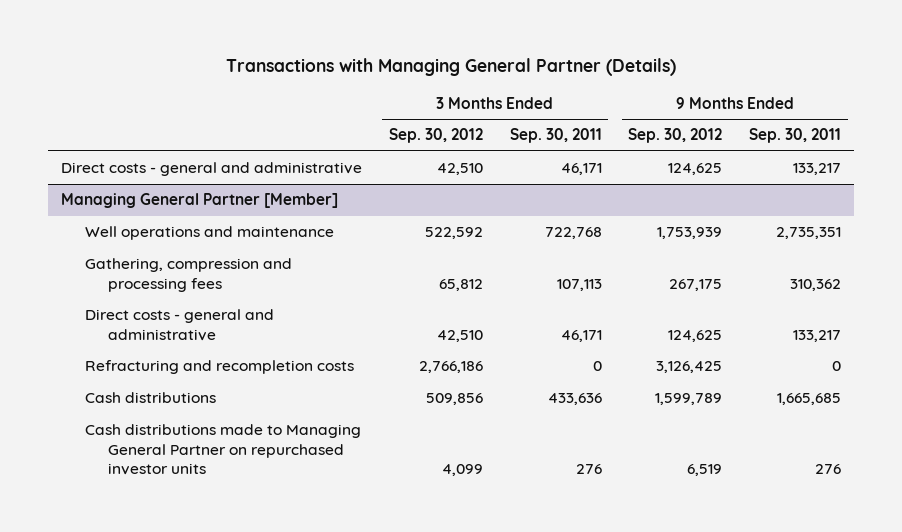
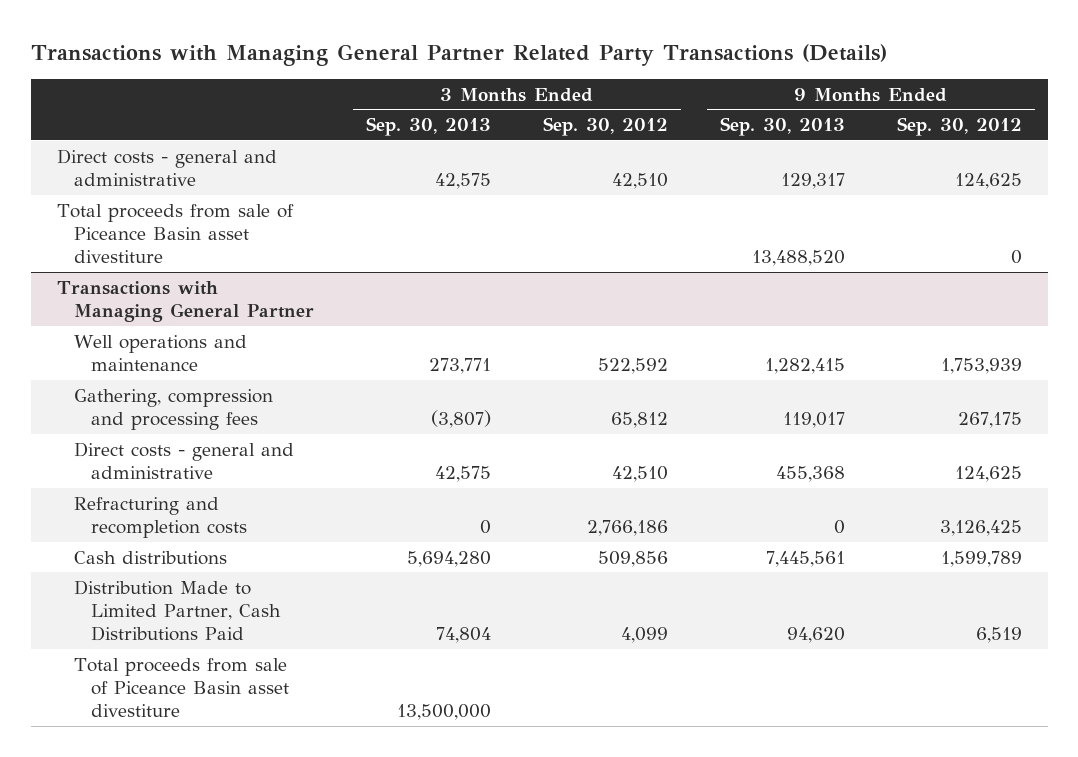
- Transactions with Managing General Partner (Details)
+ Transactions with Managing General Partner Related Party Transactions (Details)
- | 3 Months Ended Sep. 30, 2012 | 3 Months Ended Sep. 30, 2011 | 9 Months Ended Sep. 30, 2012 | 9 Months Ended Sep. 30, 2011
+ | 3 Months Ended Sep. 30, 2013 | 3 Months Ended Sep. 30, 2012 | 9 Months Ended Sep. 30, 2013 | 9 Months Ended Sep. 30, 2012
- Managing General Partner [Member]
+ Total proceeds from sale of Piceance Basin asset divestiture | | | 13,488,520 | 0
+ Transactions with Managing General Partner
- Cash distributions made to Managing General Partner on repurchased investor units | 4,099 | 276 | 6,519 | 276
+ Distribution Made to Limited Partner, Cash Distributions Paid | 74,804 | 4,099 | 94,620 | 6,519
+ Total proceeds from sale of Piceance Basin asset divestiture | 13,500,000 | | |

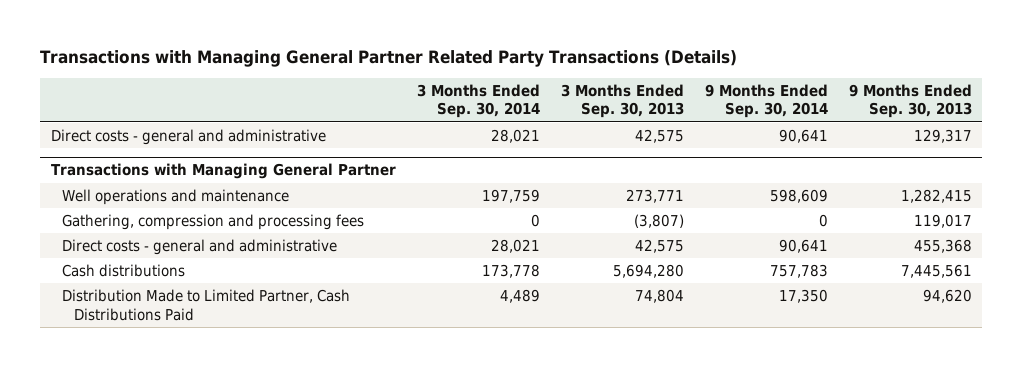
- | 3 Months Ended Sep. 30, 2013 | 3 Months Ended Sep. 30, 2012 | 9 Months Ended Sep. 30, 2013 | 9 Months Ended Sep. 30, 2012
+ | 3 Months Ended Sep. 30, 2014 | 3 Months Ended Sep. 30, 2013 | 9 Months Ended Sep. 30, 2014 | 9 Months Ended Sep. 30, 2013
- Total proceeds from sale of Piceance Basin asset divestiture | | | 13,488,520 | 0
@ Transactions with Managing General Partner
- Refracturing and recompletion costs | 0 | 2,766,186 | 0 | 3,126,425
- Total proceeds from sale of Piceance Basin asset divestiture | 13,500,000 | | |

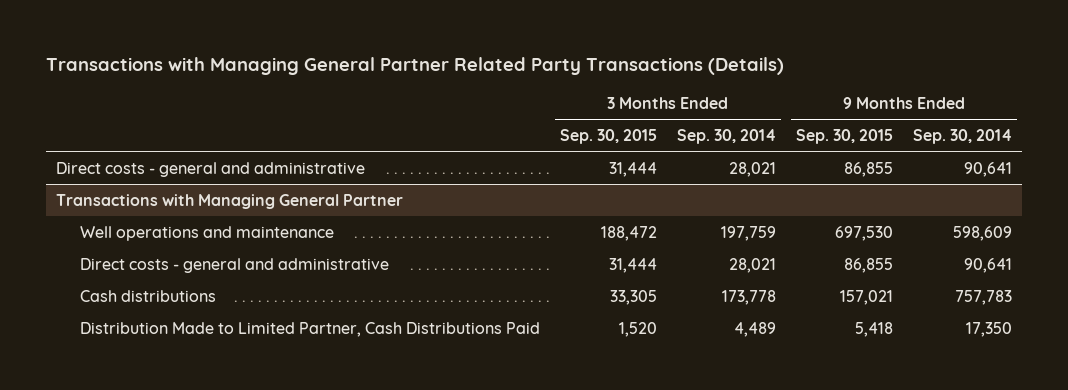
- | 3 Months Ended Sep. 30, 2014 | 3 Months Ended Sep. 30, 2013 | 9 Months Ended Sep. 30, 2014 | 9 Months Ended Sep. 30, 2013
+ | 3 Months Ended Sep. 30, 2015 | 3 Months Ended Sep. 30, 2014 | 9 Months Ended Sep. 30, 2015 | 9 Months Ended Sep. 30, 2014
@ Transactions with Managing General Partner
- Gathering, compression and processing fees | 0 | (3,807) | 0 | 119,017

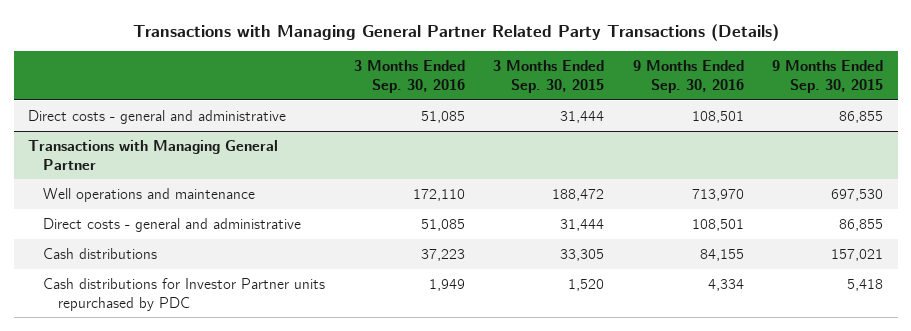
- | 3 Months Ended Sep. 30, 2015 | 3 Months Ended Sep. 30, 2014 | 9 Months Ended Sep. 30, 2015 | 9 Months Ended Sep. 30, 2014
+ | 3 Months Ended Sep. 30, 2016 | 3 Months Ended Sep. 30, 2015 | 9 Months Ended Sep. 30, 2016 | 9 Months Ended Sep. 30, 2015
@ Transactions with Managing General Partner
- Distribution Made to Limited Partner, Cash Distributions Paid | 1,520 | 4,489 | 5,418 | 17,350
+ Cash distributions for Investor Partner units repurchased by PDC | 1,949 | 1,520 | 4,334 | 5,418

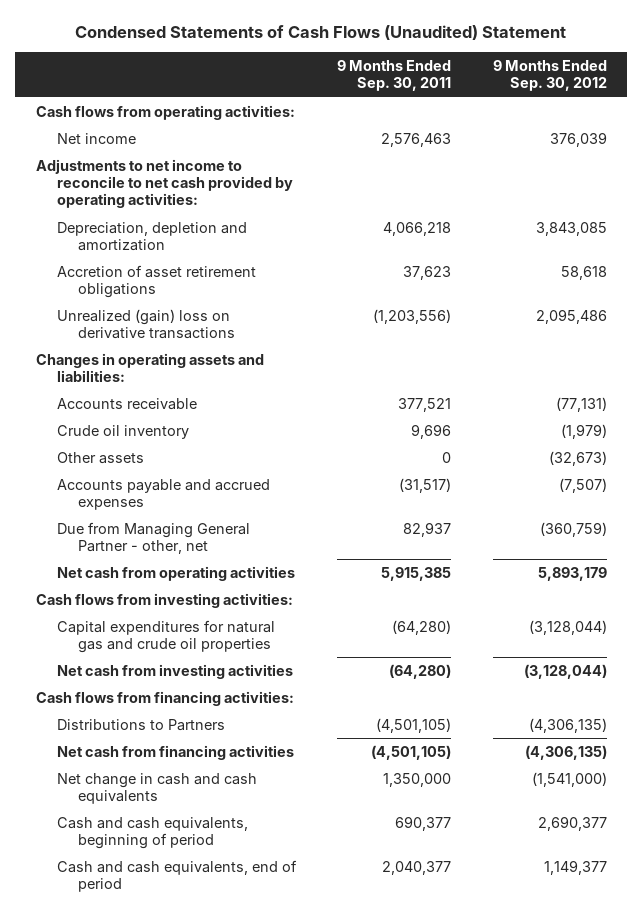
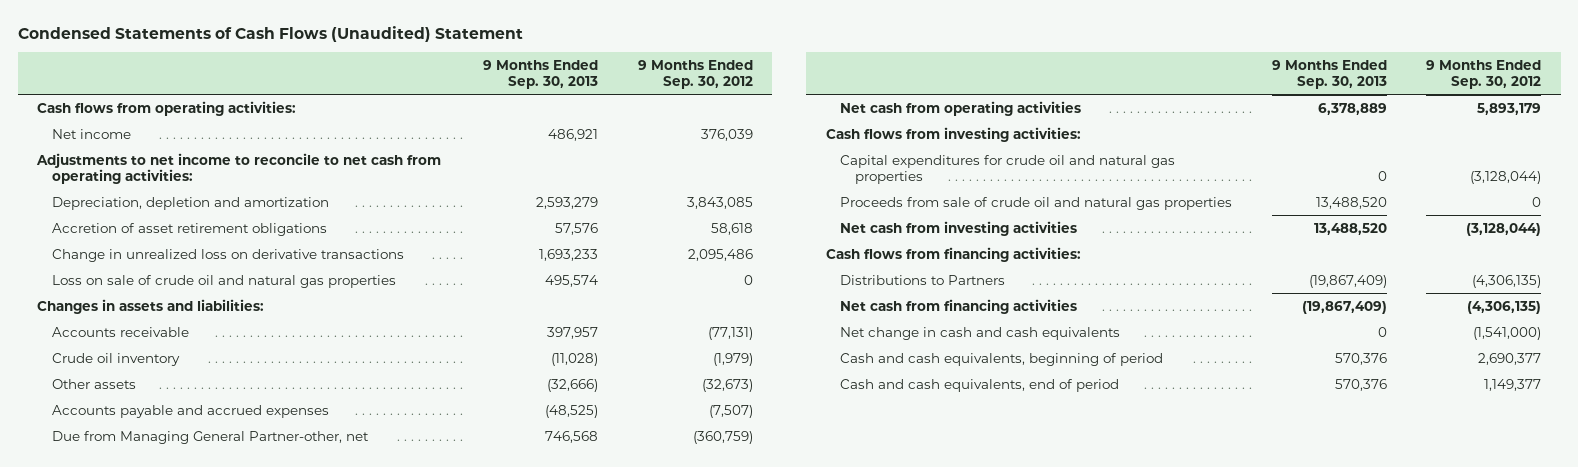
- | 9 Months Ended Sep. 30, 2011 | 9 Months Ended Sep. 30, 2012
+ | 9 Months Ended Sep. 30, 2013 | 9 Months Ended Sep. 30, 2012
- Adjustments to net income to reconcile to net cash provided by operating activities:
+ Adjustments to net income to reconcile to net cash from operating activities:
- Unrealized (gain) loss on derivative transactions | (1,203,556) | 2,095,486
- Changes in operating assets and liabilities:
+ Change in unrealized loss on derivative transactions | 1,693,233 | 2,095,486
+ Loss on sale of crude oil and natural gas properties | 495,574 | 0
+ Changes in assets and liabilities:
- Due from Managing General Partner - other, net | 82,937 | (360,759)
+ Due from Managing General Partner-other, net | 746,568 | (360,759)
- Capital expenditures for natural gas and crude oil properties | (64,280) | (3,128,044)
+ Capital expenditures for crude oil and natural gas properties | 0 | (3,128,044)
+ Proceeds from sale of crude oil and natural gas properties | 13,488,520 | 0

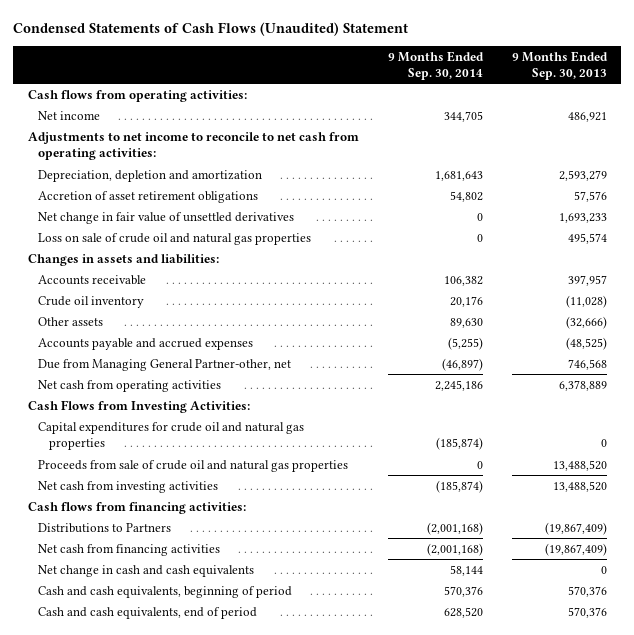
- | 9 Months Ended Sep. 30, 2013 | 9 Months Ended Sep. 30, 2012
+ | 9 Months Ended Sep. 30, 2014 | 9 Months Ended Sep. 30, 2013
- Change in unrealized loss on derivative transactions | 1,693,233 | 2,095,486
+ Net change in fair value of unsettled derivatives | 0 | 1,693,233
- Cash flows from investing activities:
+ Cash Flows from Investing Activities:

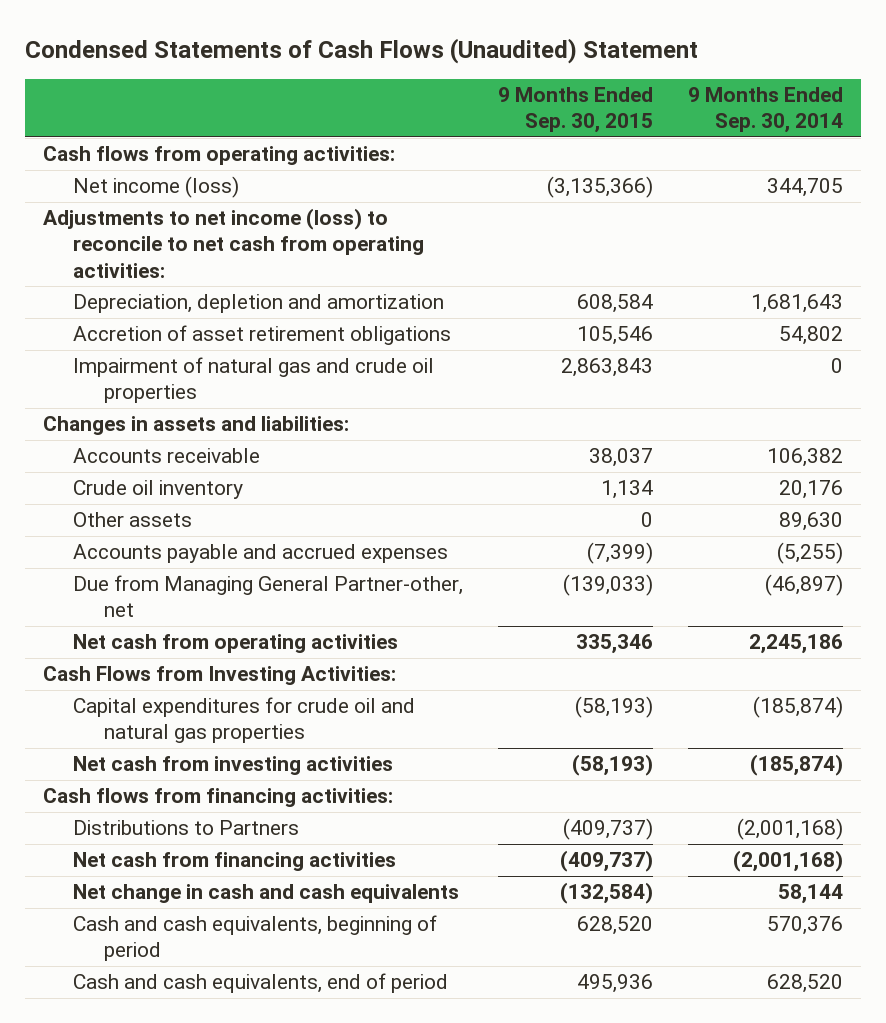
- | 9 Months Ended Sep. 30, 2014 | 9 Months Ended Sep. 30, 2013
+ | 9 Months Ended Sep. 30, 2015 | 9 Months Ended Sep. 30, 2014
- Net income | 344,705 | 486,921
- Adjustments to net income to reconcile to net cash from operating activities:
+ Net income (loss) | (3,135,366) | 344,705
+ Adjustments to net income (loss) to reconcile to net cash from operating activities:
- Net change in fair value of unsettled derivatives | 0 | 1,693,233
- Loss on sale of crude oil and natural gas properties | 0 | 495,574
+ Impairment of natural gas and crude oil properties | 2,863,843 | 0
- Proceeds from sale of crude oil and natural gas properties | 0 | 13,488,520

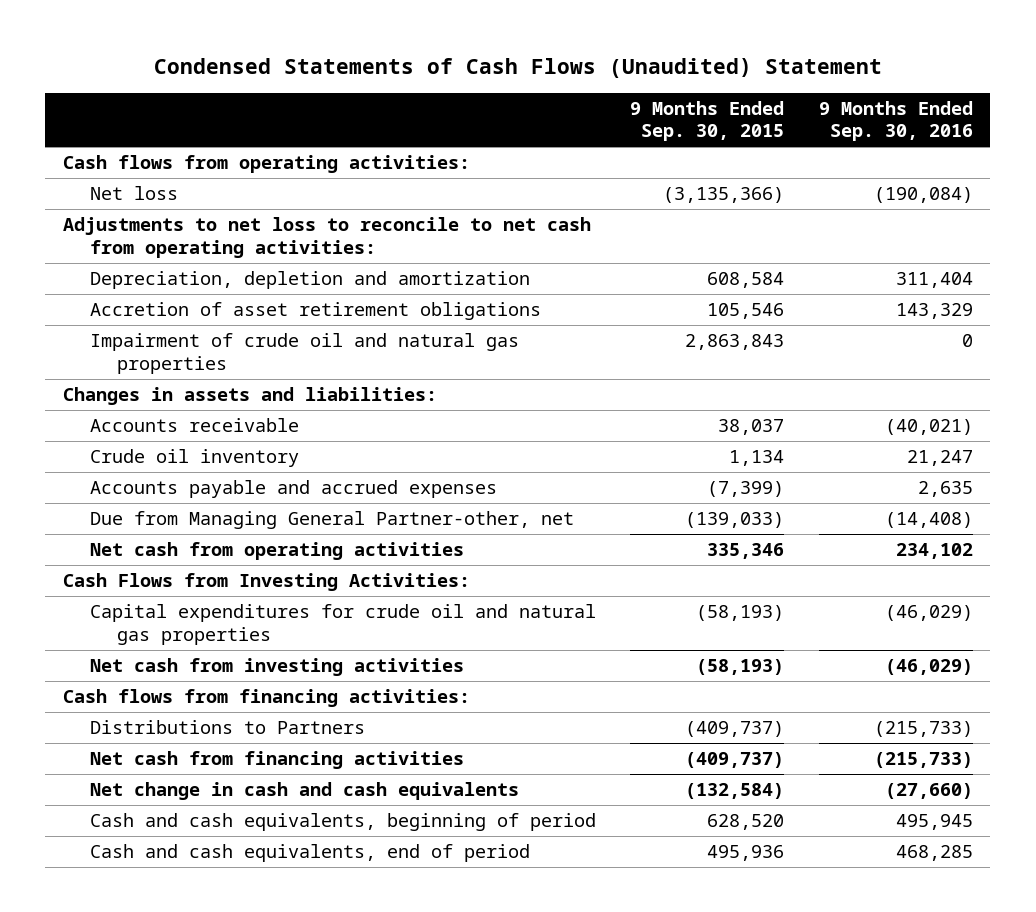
- | 9 Months Ended Sep. 30, 2015 | 9 Months Ended Sep. 30, 2014
+ | 9 Months Ended Sep. 30, 2015 | 9 Months Ended Sep. 30, 2016
- Net income (loss) | (3,135,366) | 344,705
- Adjustments to net income (loss) to reconcile to net cash from operating activities:
+ Net loss | (3,135,366) | (190,084)
+ Adjustments to net loss to reconcile to net cash from operating activities:
- Impairment of natural gas and crude oil properties | 2,863,843 | 0
+ Impairment of crude oil and natural gas properties | 2,863,843 | 0
- Other assets | 0 | 89,630

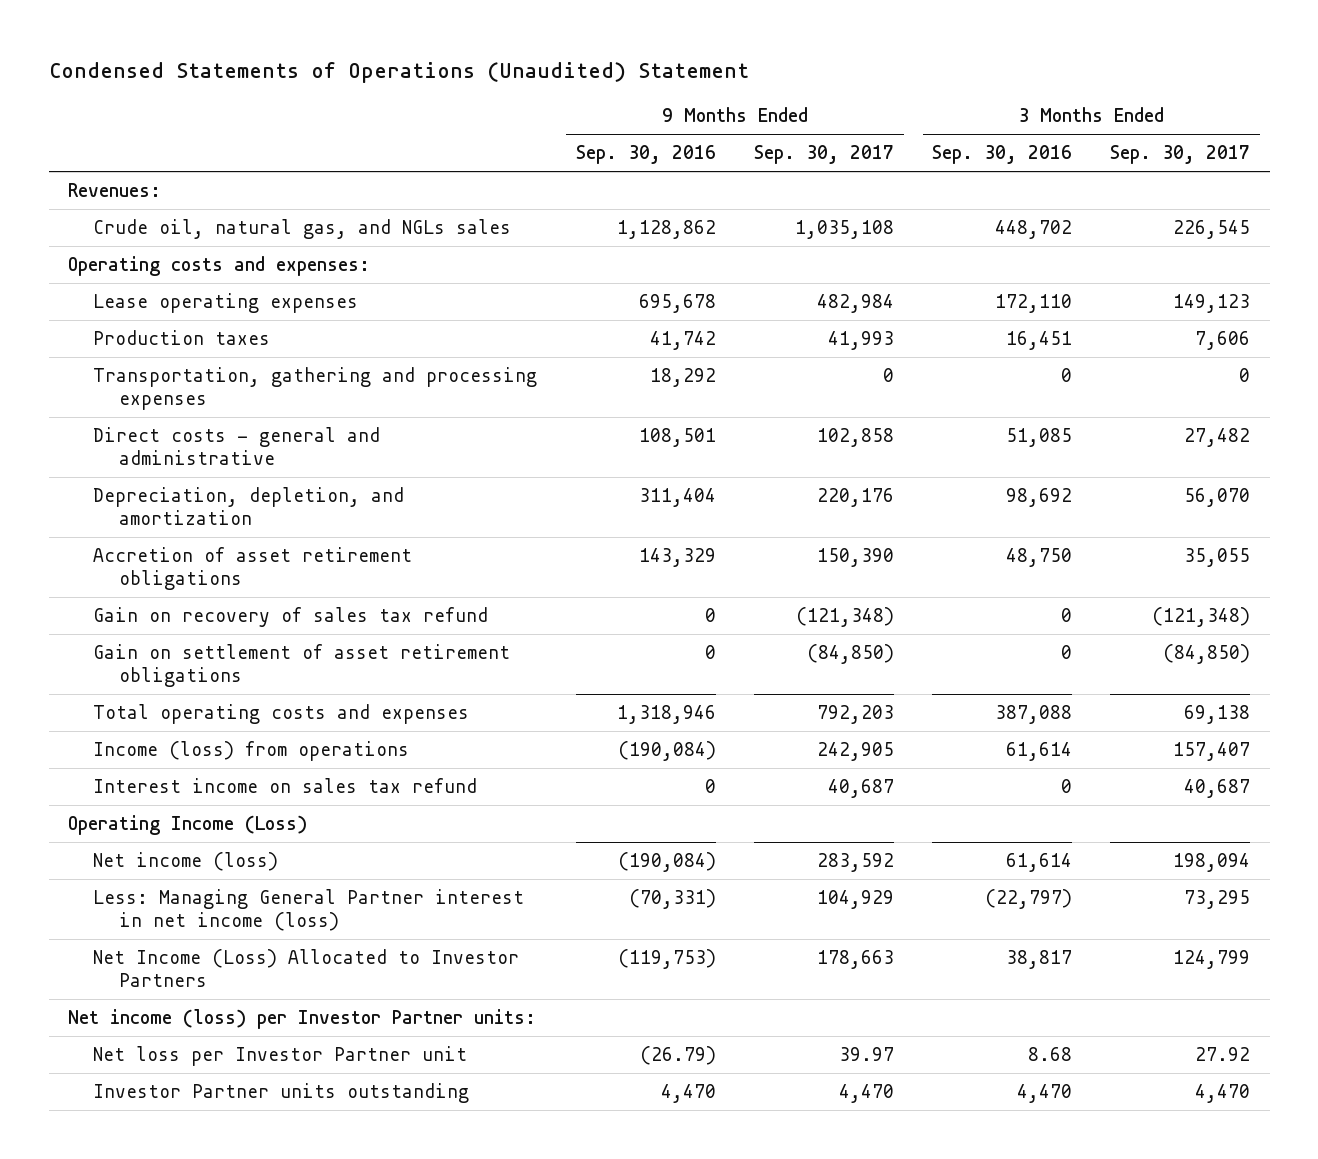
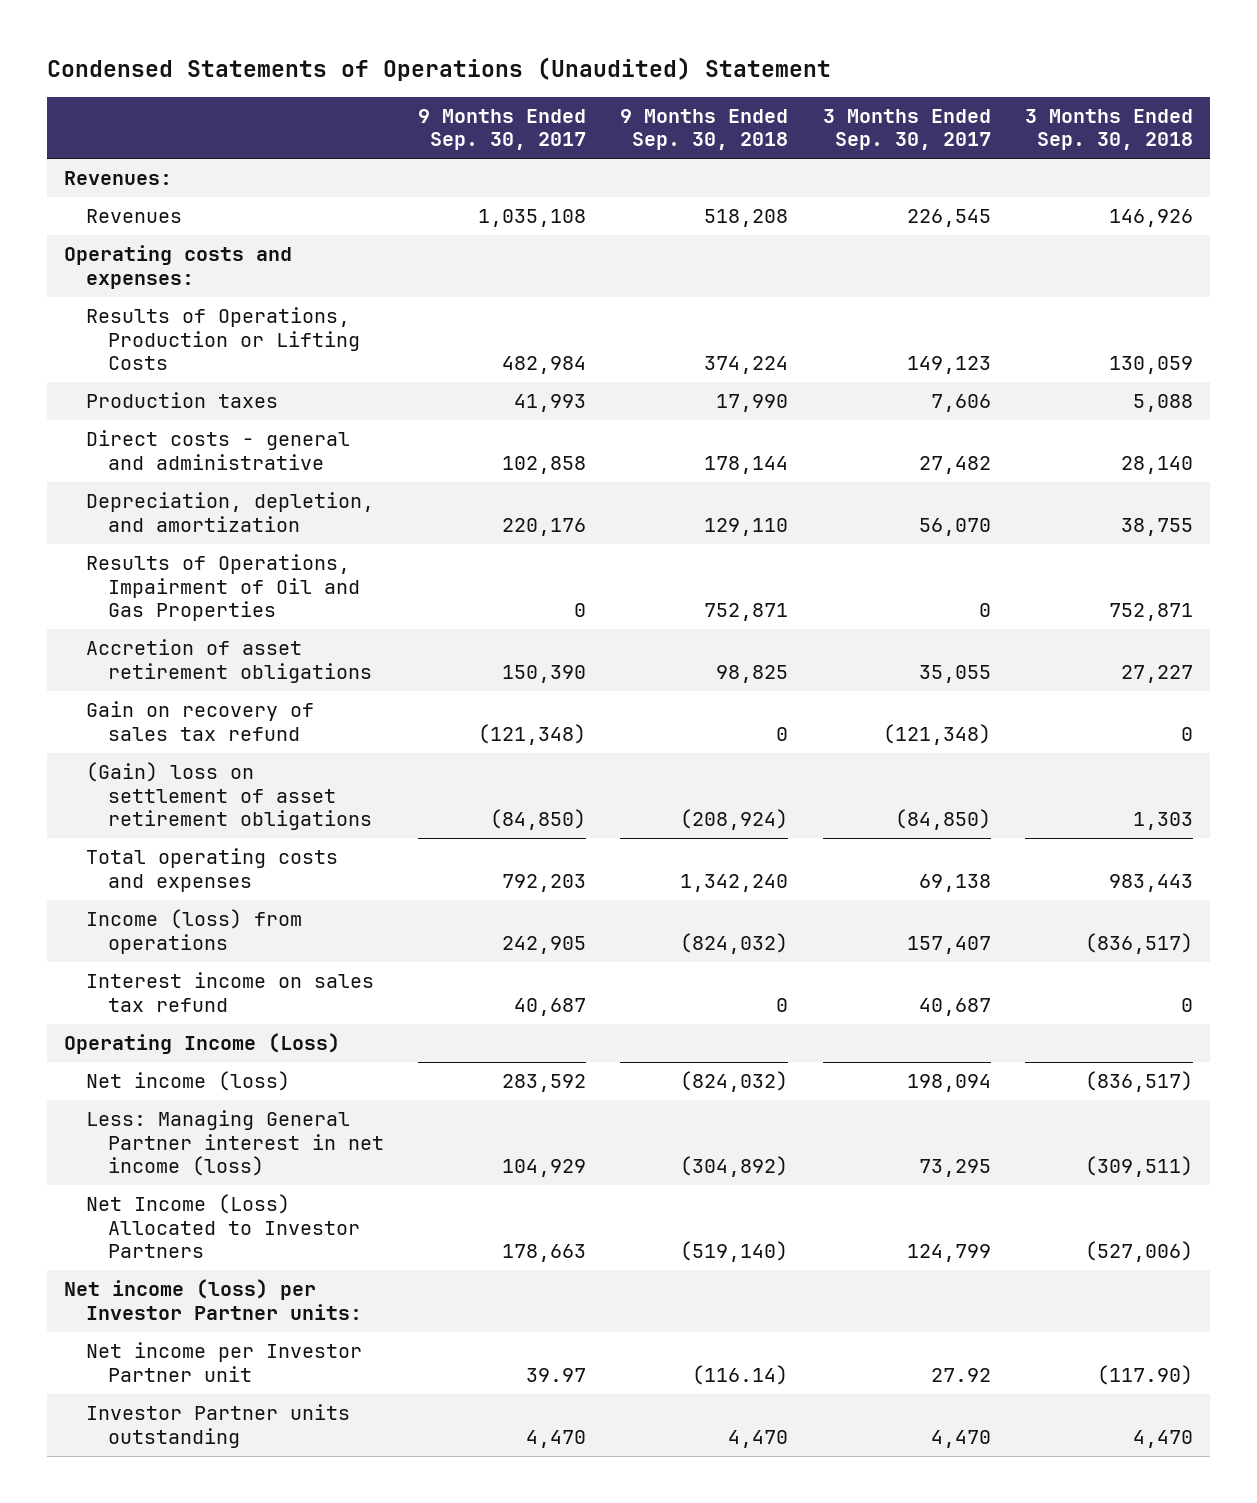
- | 9 Months Ended Sep. 30, 2016 | 9 Months Ended Sep. 30, 2017 | 3 Months Ended Sep. 30, 2016 | 3 Months Ended Sep. 30, 2017
+ | 9 Months Ended Sep. 30, 2017 | 9 Months Ended Sep. 30, 2018 | 3 Months Ended Sep. 30, 2017 | 3 Months Ended Sep. 30, 2018
- Crude oil, natural gas, and NGLs sales | 1,128,862 | 1,035,108 | 448,702 | 226,545
+ Revenues | 1,035,108 | 518,208 | 226,545 | 146,926
- Lease operating expenses | 695,678 | 482,984 | 172,110 | 149,123
+ Results of Operations, Production or Lifting Costs | 482,984 | 374,224 | 149,123 | 130,059
- Transportation, gathering and processing expenses | 18,292 | 0 | 0 | 0
+ Results of Operations, Impairment of Oil and Gas Properties | 0 | 752,871 | 0 | 752,871
- Gain on settlement of asset retirement obligations | 0 | (84,850) | 0 | (84,850)
+ (Gain) loss on settlement of asset retirement obligations | (84,850) | (208,924) | (84,850) | 1,303
- Net loss per Investor Partner unit | (26.79) | 39.97 | 8.68 | 27.92
+ Net income per Investor Partner unit | 39.97 | (116.14) | 27.92 | (117.90)

